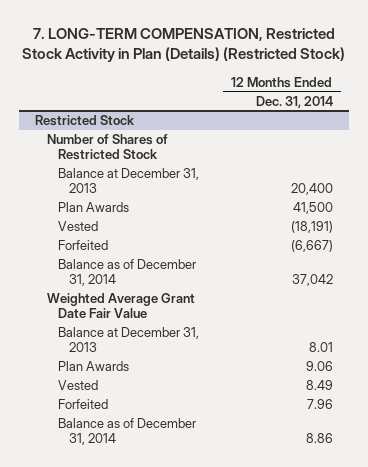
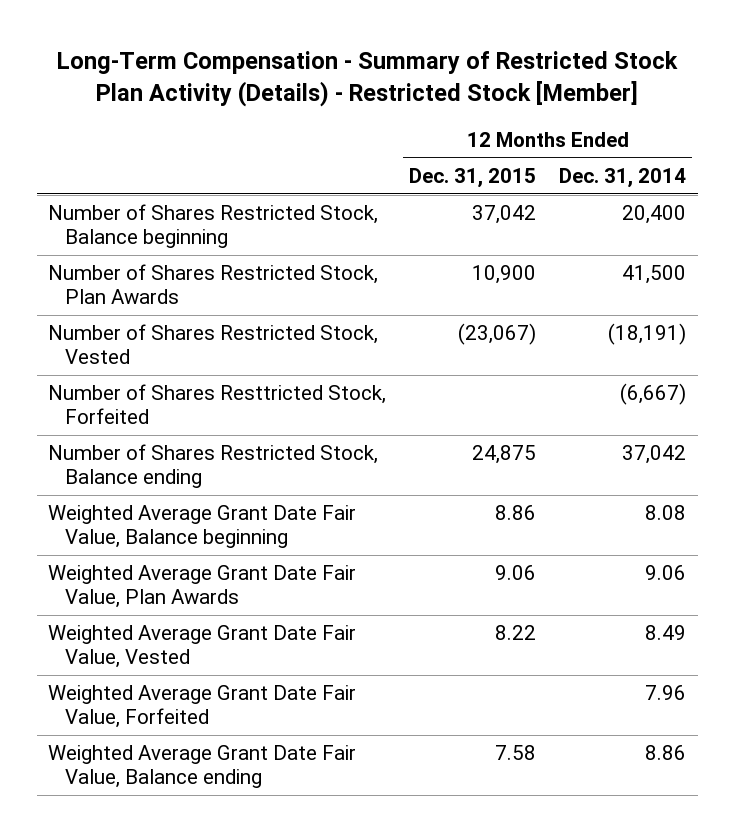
- 7. LONG-TERM COMPENSATION, Restricted Stock Activity in Plan (Details) (Restricted Stock)
+ Long-Term Compensation - Summary of Restricted Stock Plan Activity (Details) - Restricted Stock [Member]
- | 12 Months Ended Dec. 31, 2014
+ | 12 Months Ended Dec. 31, 2015 | 12 Months Ended Dec. 31, 2014
- Restricted Stock
- Number of Shares of Restricted Stock
- Balance at December 31, 2013 | 20,400
- Plan Awards | 41,500
- Vested | (18,191)
- Forfeited | (6,667)
- Balance as of December 31, 2014 | 37,042
- Weighted Average Grant Date Fair Value
- Balance at December 31, 2013 | 8.01
- Plan Awards | 9.06
- Vested | 8.49
- Forfeited | 7.96
- Balance as of December 31, 2014 | 8.86
+ Number of Shares Restricted Stock, Balance beginning | 37,042 | 20,400
+ Number of Shares Restricted Stock, Plan Awards | 10,900 | 41,500
+ Number of Shares Restricted Stock, Vested | (23,067) | (18,191)
+ Number of Shares Resttricted Stock, Forfeited | | (6,667)
+ Number of Shares Restricted Stock, Balance ending | 24,875 | 37,042
+ Weighted Average Grant Date Fair Value, Balance beginning | 8.86 | 8.08
+ Weighted Average Grant Date Fair Value, Plan Awards | 9.06 | 9.06
+ Weighted Average Grant Date Fair Value, Vested | 8.22 | 8.49
+ Weighted Average Grant Date Fair Value, Forfeited | | 7.96
+ Weighted Average Grant Date Fair Value, Balance ending | 7.58 | 8.86

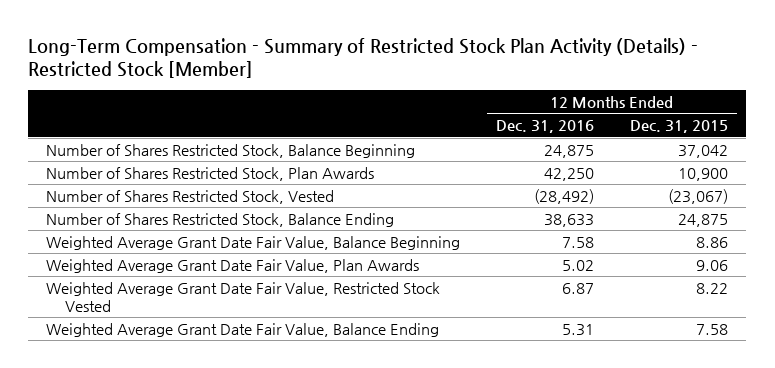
- | 12 Months Ended Dec. 31, 2015 | 12 Months Ended Dec. 31, 2014
+ | 12 Months Ended Dec. 31, 2016 | 12 Months Ended Dec. 31, 2015
- Number of Shares Restricted Stock, Balance beginning | 37,042 | 20,400
+ Number of Shares Restricted Stock, Balance Beginning | 24,875 | 37,042
- Number of Shares Resttricted Stock, Forfeited | | (6,667)
- Number of Shares Restricted Stock, Balance ending | 24,875 | 37,042
- Weighted Average Grant Date Fair Value, Balance beginning | 8.86 | 8.08
+ Number of Shares Restricted Stock, Balance Ending | 38,633 | 24,875
+ Weighted Average Grant Date Fair Value, Balance Beginning | 7.58 | 8.86
- Weighted Average Grant Date Fair Value, Vested | 8.22 | 8.49
- Weighted Average Grant Date Fair Value, Forfeited | | 7.96
- Weighted Average Grant Date Fair Value, Balance ending | 7.58 | 8.86
+ Weighted Average Grant Date Fair Value, Restricted Stock Vested | 6.87 | 8.22
+ Weighted Average Grant Date Fair Value, Balance Ending | 5.31 | 7.58

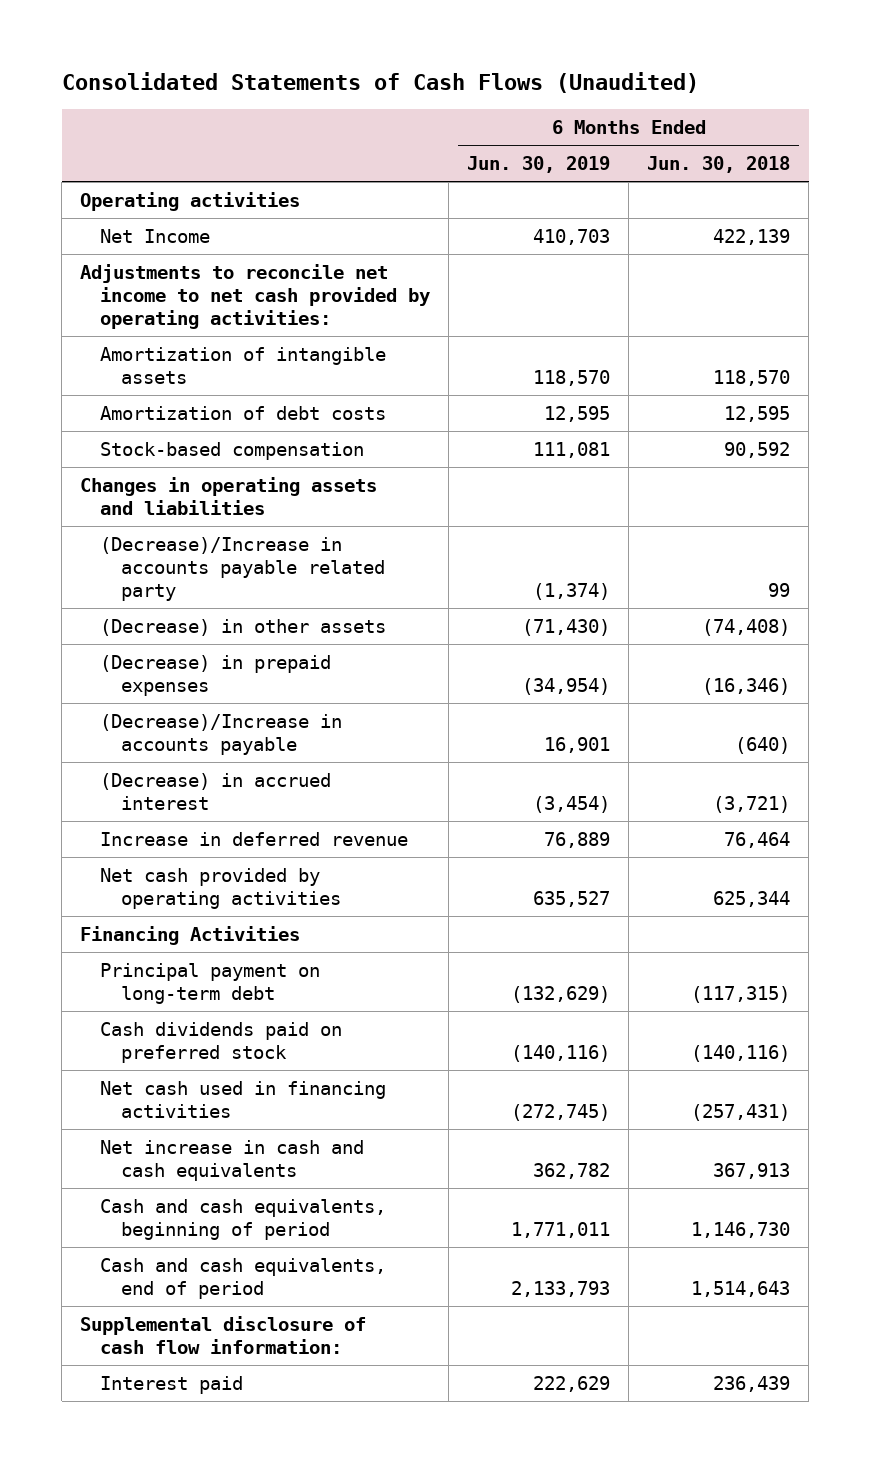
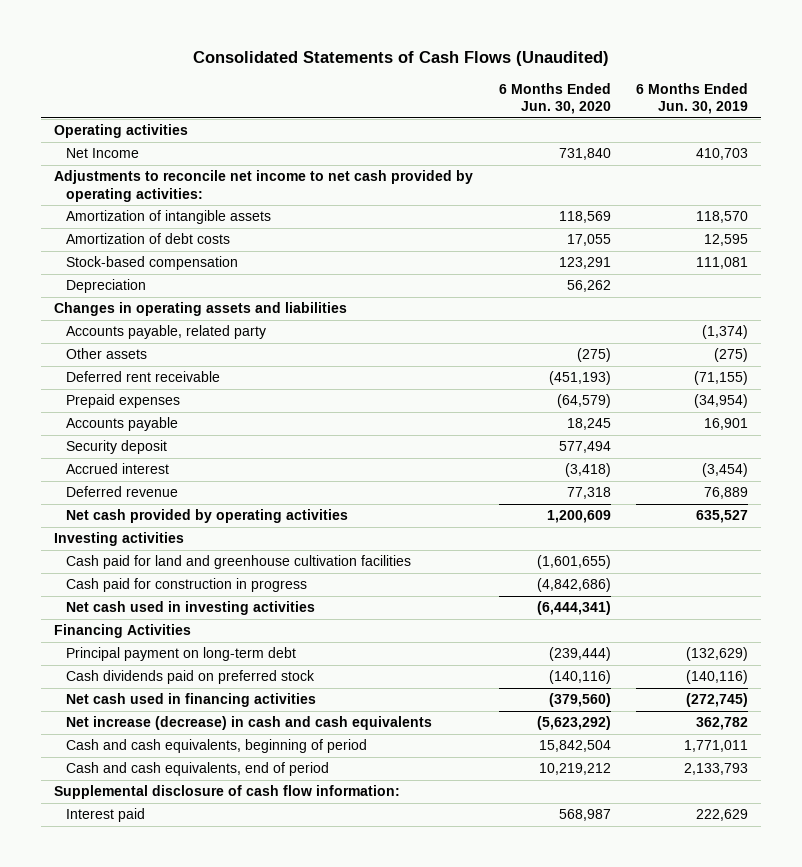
- | 6 Months Ended Jun. 30, 2019 | 6 Months Ended Jun. 30, 2018
+ | 6 Months Ended Jun. 30, 2020 | 6 Months Ended Jun. 30, 2019
+ Depreciation | 56,262 |
- (Decrease)/Increase in accounts payable related party | (1,374) | 99
- (Decrease) in other assets | (71,430) | (74,408)
- (Decrease) in prepaid expenses | (34,954) | (16,346)
- (Decrease)/Increase in accounts payable | 16,901 | (640)
- (Decrease) in accrued interest | (3,454) | (3,721)
- Increase in deferred revenue | 76,889 | 76,464
+ Accounts payable, related party | | (1,374)
+ Other assets | (275) | (275)
+ Deferred rent receivable | (451,193) | (71,155)
+ Prepaid expenses | (64,579) | (34,954)
+ Accounts payable | 18,245 | 16,901
+ Security deposit | 577,494 |
+ Accrued interest | (3,418) | (3,454)
+ Deferred revenue | 77,318 | 76,889
+ Investing activities
+ Cash paid for land and greenhouse cultivation facilities | (1,601,655) |
+ Cash paid for construction in progress | (4,842,686) |
+ Net cash used in investing activities | (6,444,341) |
- Net increase in cash and cash equivalents | 362,782 | 367,913
+ Net increase (decrease) in cash and cash equivalents | (5,623,292) | 362,782

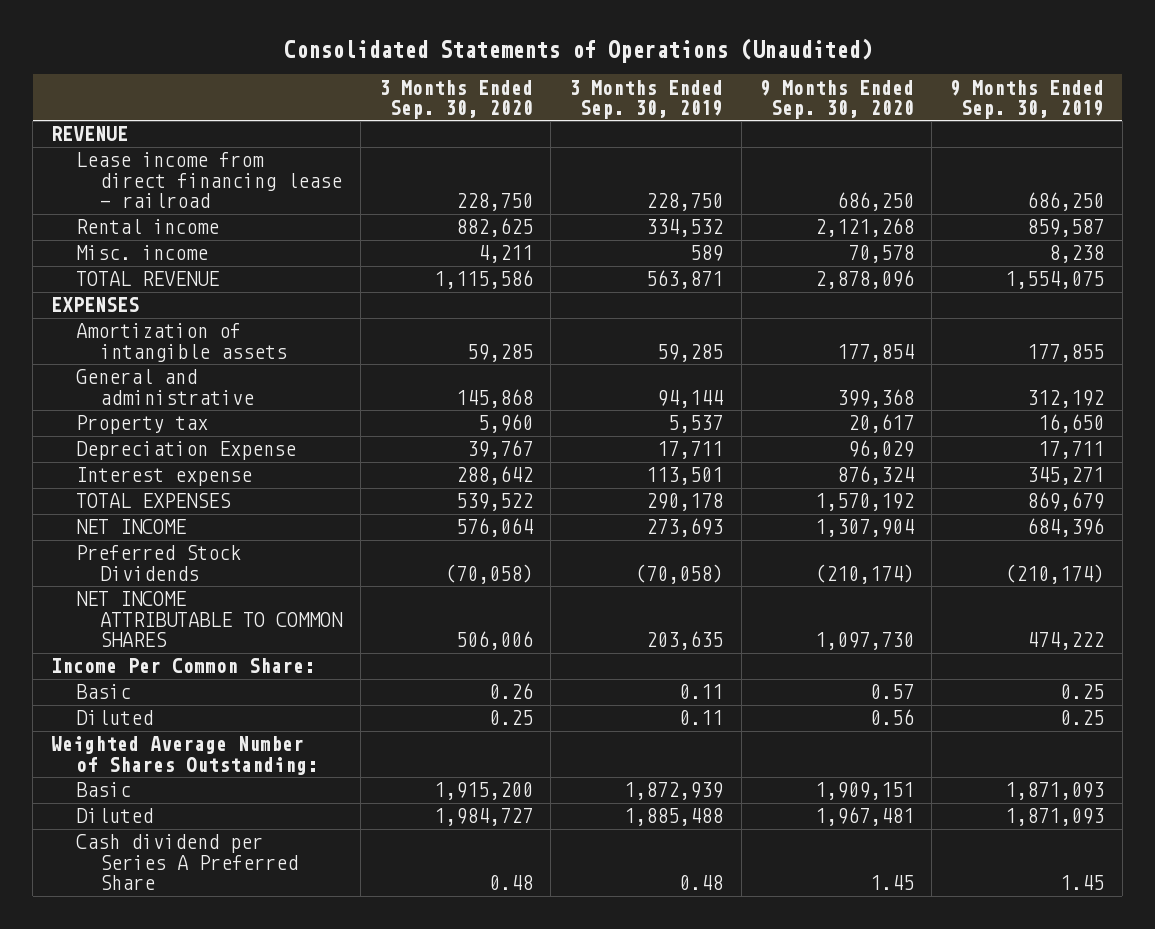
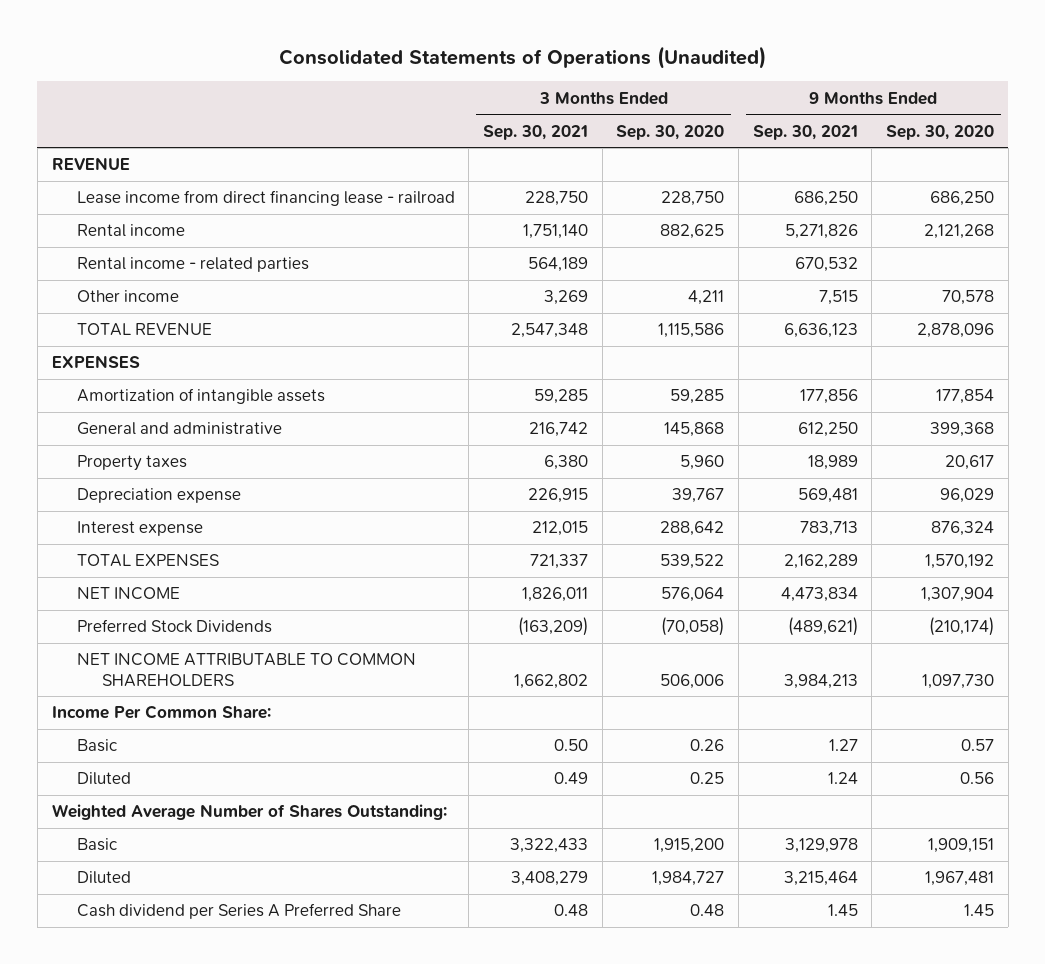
- | 3 Months Ended Sep. 30, 2020 | 3 Months Ended Sep. 30, 2019 | 9 Months Ended Sep. 30, 2020 | 9 Months Ended Sep. 30, 2019
+ | 3 Months Ended Sep. 30, 2021 | 3 Months Ended Sep. 30, 2020 | 9 Months Ended Sep. 30, 2021 | 9 Months Ended Sep. 30, 2020
- Misc. income | 4,211 | 589 | 70,578 | 8,238
+ Rental income - related parties | 564,189 | | 670,532 |
+ Other income | 3,269 | 4,211 | 7,515 | 70,578
- Property tax | 5,960 | 5,537 | 20,617 | 16,650
- Depreciation Expense | 39,767 | 17,711 | 96,029 | 17,711
+ Property taxes | 6,380 | 5,960 | 18,989 | 20,617
+ Depreciation expense | 226,915 | 39,767 | 569,481 | 96,029
- NET INCOME ATTRIBUTABLE TO COMMON SHARES | 506,006 | 203,635 | 1,097,730 | 474,222
+ NET INCOME ATTRIBUTABLE TO COMMON SHAREHOLDERS | 1,662,802 | 506,006 | 3,984,213 | 1,097,730

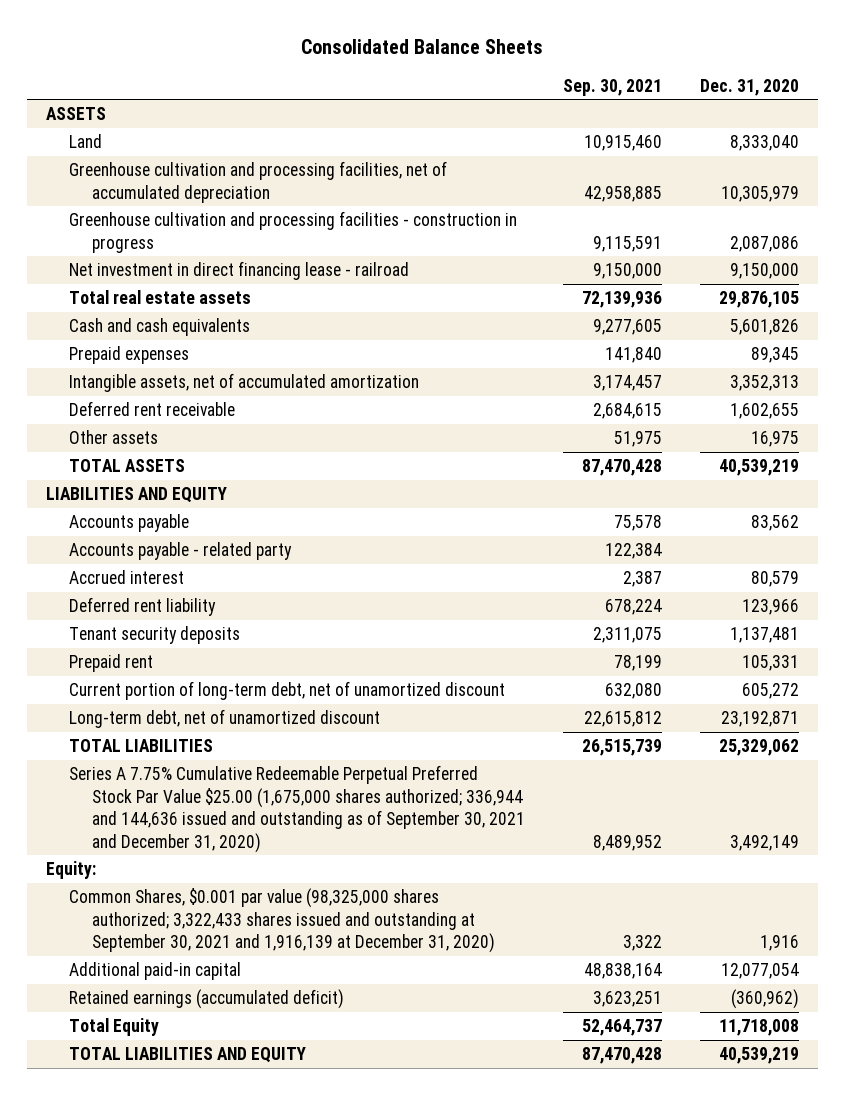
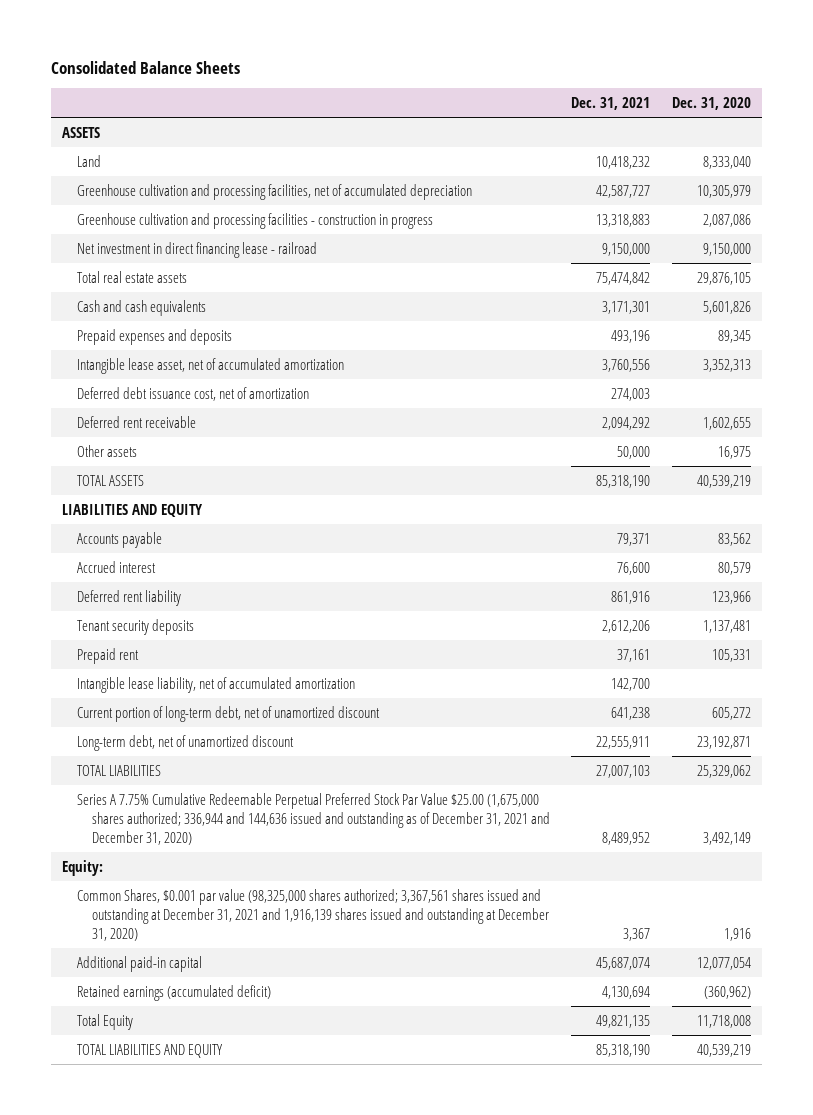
- | Sep. 30, 2021 | Dec. 31, 2020
+ | Dec. 31, 2021 | Dec. 31, 2020
- Prepaid expenses | 141,840 | 89,345
- Intangible assets, net of accumulated amortization | 3,174,457 | 3,352,313
+ Prepaid expenses and deposits | 493,196 | 89,345
+ Intangible lease asset, net of accumulated amortization | 3,760,556 | 3,352,313
+ Deferred debt issuance cost, net of amortization | 274,003 |
- Accounts payable - related party | 122,384 |
+ Intangible lease liability, net of accumulated amortization | 142,700 |
- Series A 7.75% Cumulative Redeemable Perpetual Preferred Stock Par Value $25.00 (1,675,000 shares authorized; 336,944 and 144,636 issued and outstanding as of September 30, 2021 and December 31, 2020) | 8,489,952 | 3,492,149
+ Series A 7.75% Cumulative Redeemable Perpetual Preferred Stock Par Value $25.00 (1,675,000 shares authorized; 336,944 and 144,636 issued and outstanding as of December 31, 2021 and December 31, 2020) | 8,489,952 | 3,492,149
- Common Shares, $0.001 par value (98,325,000 shares authorized; 3,322,433 shares issued and outstanding at September 30, 2021 and 1,916,139 at December 31, 2020) | 3,322 | 1,916
+ Common Shares, $0.001 par value (98,325,000 shares authorized; 3,367,561 shares issued and outstanding at December 31, 2021 and 1,916,139 shares issued and outstanding at December 31, 2020) | 3,367 | 1,916

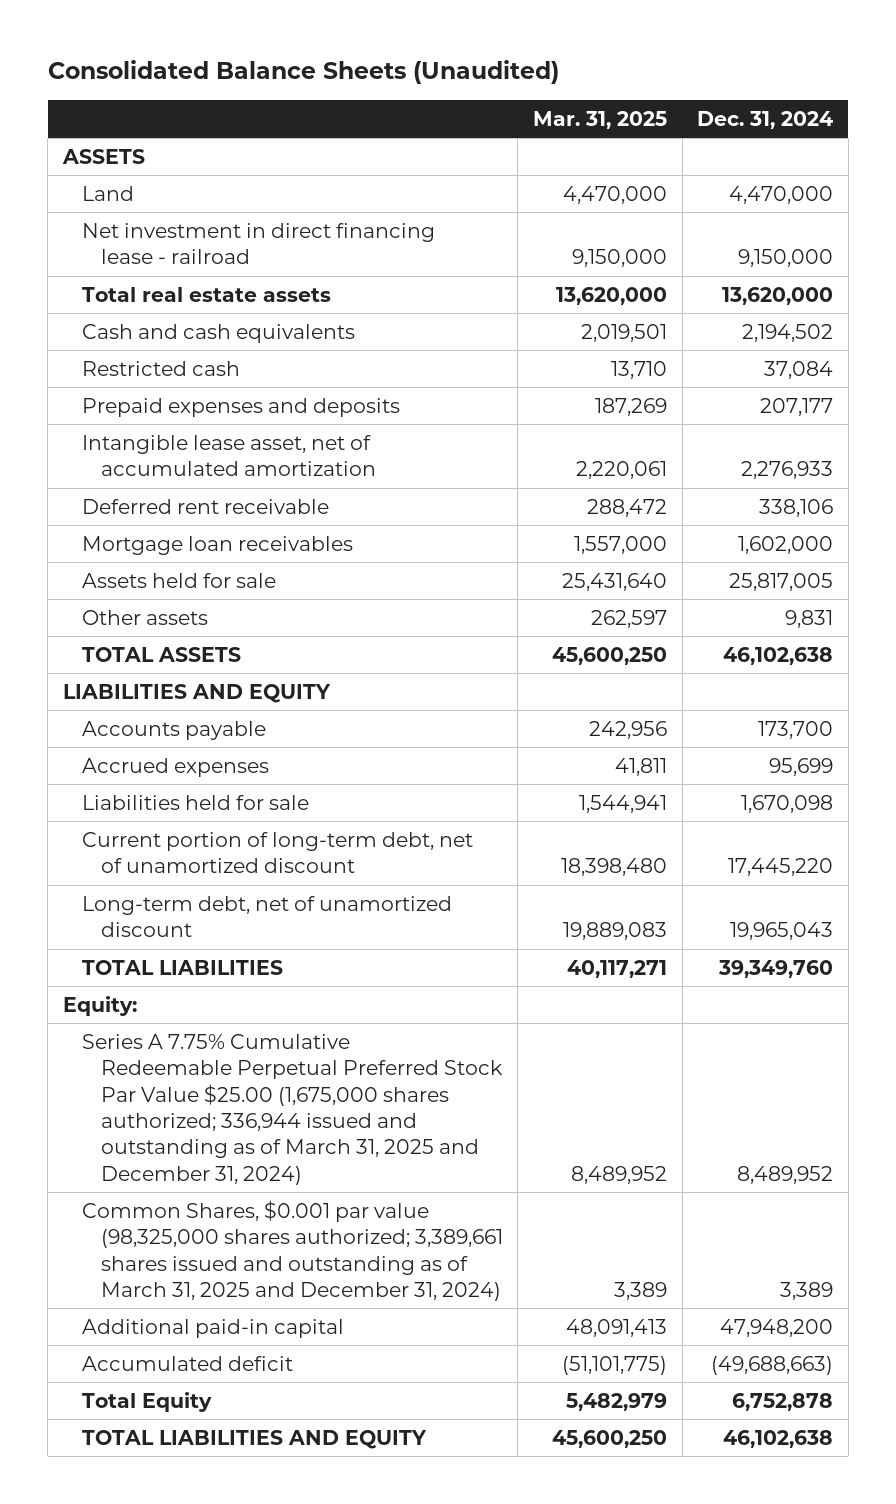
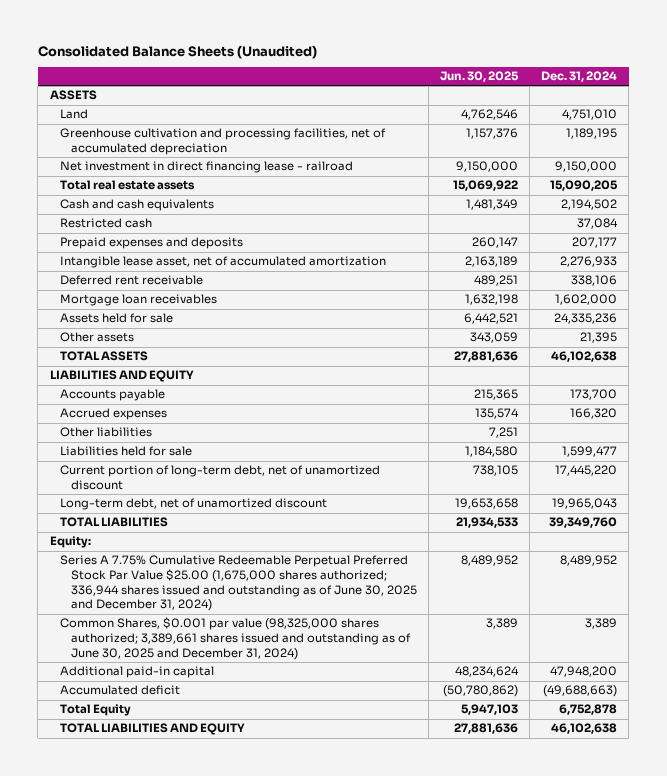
- | Mar. 31, 2025 | Dec. 31, 2024
+ | Jun. 30, 2025 | Dec. 31, 2024
- Land | 4,470,000 | 4,470,000
+ Land | 4,762,546 | 4,751,010
+ Greenhouse cultivation and processing facilities, net of accumulated depreciation | 1,157,376 | 1,189,195
- Total real estate assets | 13,620,000 | 13,620,000
+ Total real estate assets | 15,069,922 | 15,090,205
- Assets held for sale | 25,431,640 | 25,817,005
- Other assets | 262,597 | 9,831
+ Assets held for sale | 6,442,521 | 24,335,236
+ Other assets | 343,059 | 21,395
- Accrued expenses | 41,811 | 95,699
- Liabilities held for sale | 1,544,941 | 1,670,098
+ Accrued expenses | 135,574 | 166,320
+ Other liabilities | 7,251 |
+ Liabilities held for sale | 1,184,580 | 1,599,477
- Series A 7.75% Cumulative Redeemable Perpetual Preferred Stock Par Value $25.00 (1,675,000 shares authorized; 336,944 issued and outstanding as of March 31, 2025 and December 31, 2024) | 8,489,952 | 8,489,952
- Common Shares, $0.001 par value (98,325,000 shares authorized; 3,389,661 shares issued and outstanding as of March 31, 2025 and December 31, 2024) | 3,389 | 3,389
+ Series A 7.75% Cumulative Redeemable Perpetual Preferred Stock Par Value $25.00 (1,675,000 shares authorized; 336,944 shares issued and outstanding as of June 30, 2025 and December 31, 2024) | 8,489,952 | 8,489,952
+ Common Shares, $0.001 par value (98,325,000 shares authorized; 3,389,661 shares issued and outstanding as of June 30, 2025 and December 31, 2024) | 3,389 | 3,389

